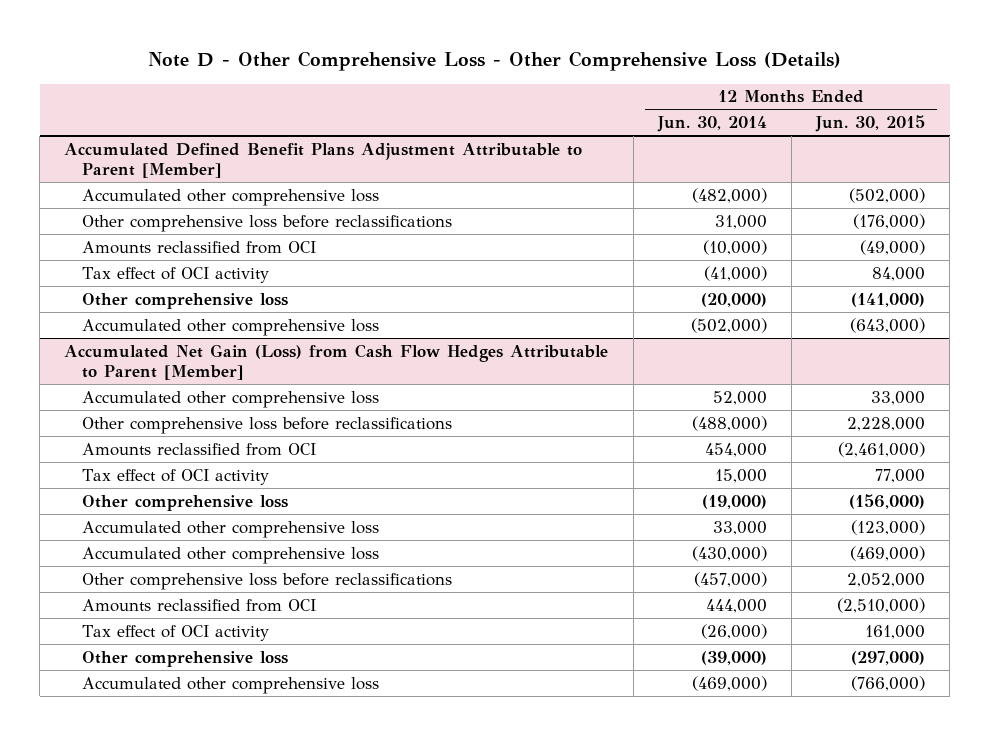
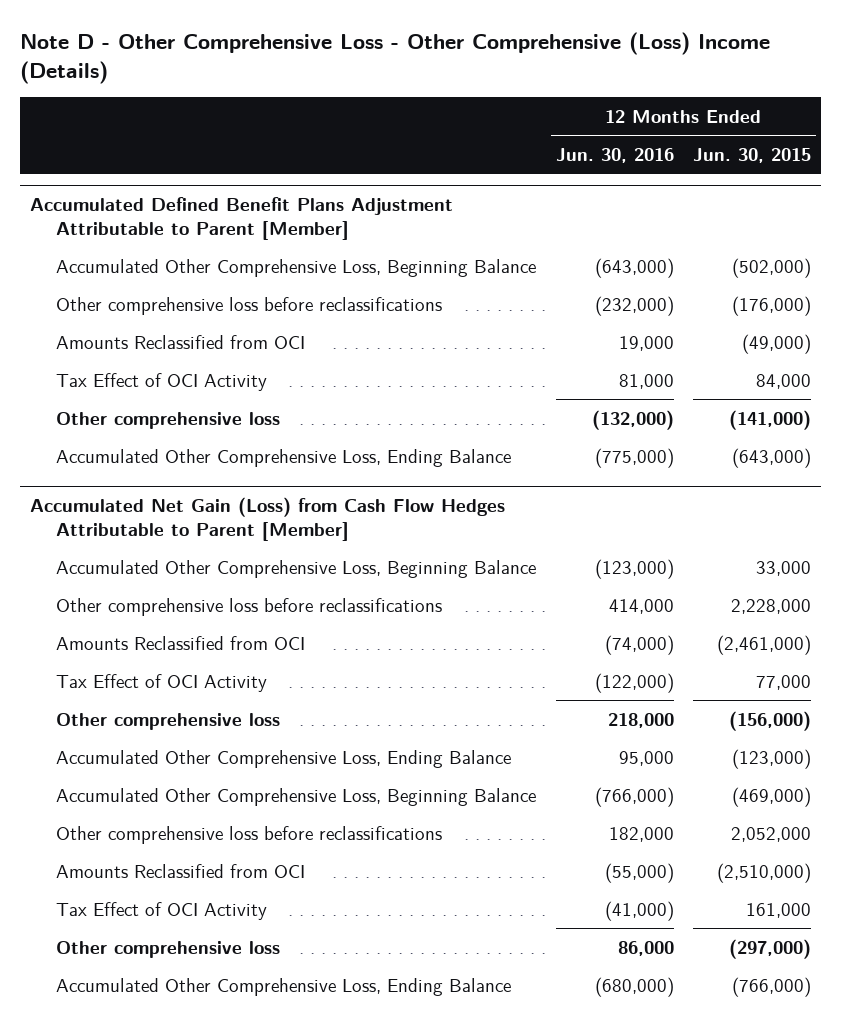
- Note D - Other Comprehensive Loss - Other Comprehensive Loss (Details)
+ Note D - Other Comprehensive Loss - Other Comprehensive (Loss) Income (Details)
- | 12 Months Ended Jun. 30, 2014 | 12 Months Ended Jun. 30, 2015
+ | 12 Months Ended Jun. 30, 2016 | 12 Months Ended Jun. 30, 2015
@ Accumulated Defined Benefit Plans Adjustment Attributable to Parent [Member]
- Accumulated other comprehensive loss | (482,000) | (502,000)
+ Accumulated Other Comprehensive Loss, Beginning Balance | (643,000) | (502,000)
- Amounts reclassified from OCI | (10,000) | (49,000)
- Tax effect of OCI activity | (41,000) | 84,000
+ Amounts Reclassified from OCI | 19,000 | (49,000)
+ Tax Effect of OCI Activity | 81,000 | 84,000
- Accumulated other comprehensive loss | (502,000) | (643,000)
+ Accumulated Other Comprehensive Loss, Ending Balance | (775,000) | (643,000)
@ Accumulated Net Gain (Loss) from Cash Flow Hedges Attributable to Parent [Member]
- Accumulated other comprehensive loss | 52,000 | 33,000
+ Accumulated Other Comprehensive Loss, Beginning Balance | (123,000) | 33,000
- Amounts reclassified from OCI | 454,000 | (2,461,000)
- Tax effect of OCI activity | 15,000 | 77,000
+ Amounts Reclassified from OCI | (74,000) | (2,461,000)
+ Tax Effect of OCI Activity | (122,000) | 77,000
- Accumulated other comprehensive loss | 33,000 | (123,000)
- Accumulated other comprehensive loss | (430,000) | (469,000)
+ Accumulated Other Comprehensive Loss, Ending Balance | 95,000 | (123,000)
+ Accumulated Other Comprehensive Loss, Beginning Balance | (766,000) | (469,000)
- Amounts reclassified from OCI | 444,000 | (2,510,000)
- Tax effect of OCI activity | (26,000) | 161,000
+ Amounts Reclassified from OCI | (55,000) | (2,510,000)
+ Tax Effect of OCI Activity | (41,000) | 161,000
- Accumulated other comprehensive loss | (469,000) | (766,000)
+ Accumulated Other Comprehensive Loss, Ending Balance | (680,000) | (766,000)

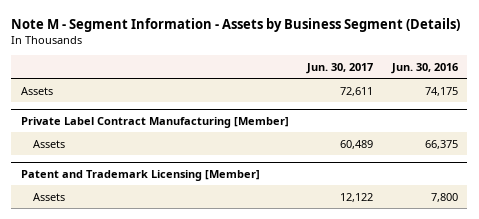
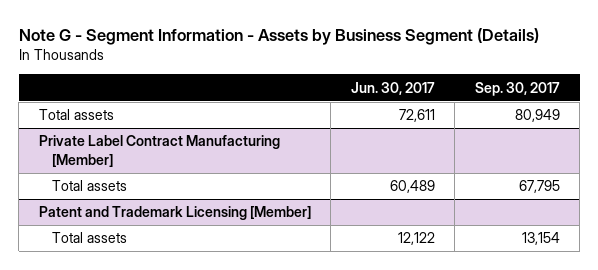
- Note M - Segment Information - Assets by Business Segment (Details)
+ Note G - Segment Information - Assets by Business Segment (Details)
- | Jun. 30, 2017 | Jun. 30, 2016
+ | Jun. 30, 2017 | Sep. 30, 2017
- Assets | 72,611 | 74,175
+ Total assets | 72,611 | 80,949
@ Private Label Contract Manufacturing [Member]
- Assets | 60,489 | 66,375
+ Total assets | 60,489 | 67,795
@ Patent and Trademark Licensing [Member]
- Assets | 12,122 | 7,800
+ Total assets | 12,122 | 13,154

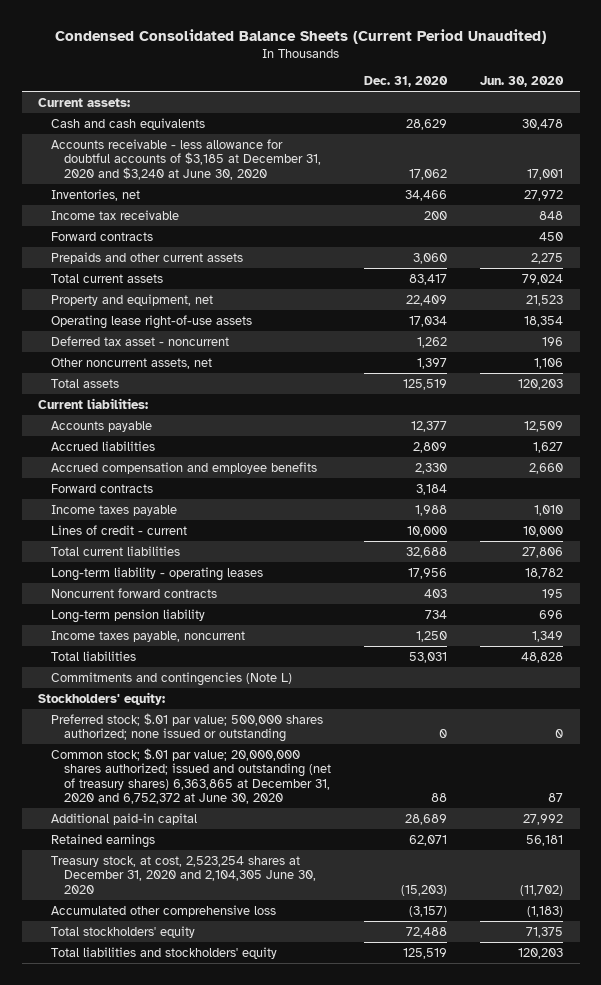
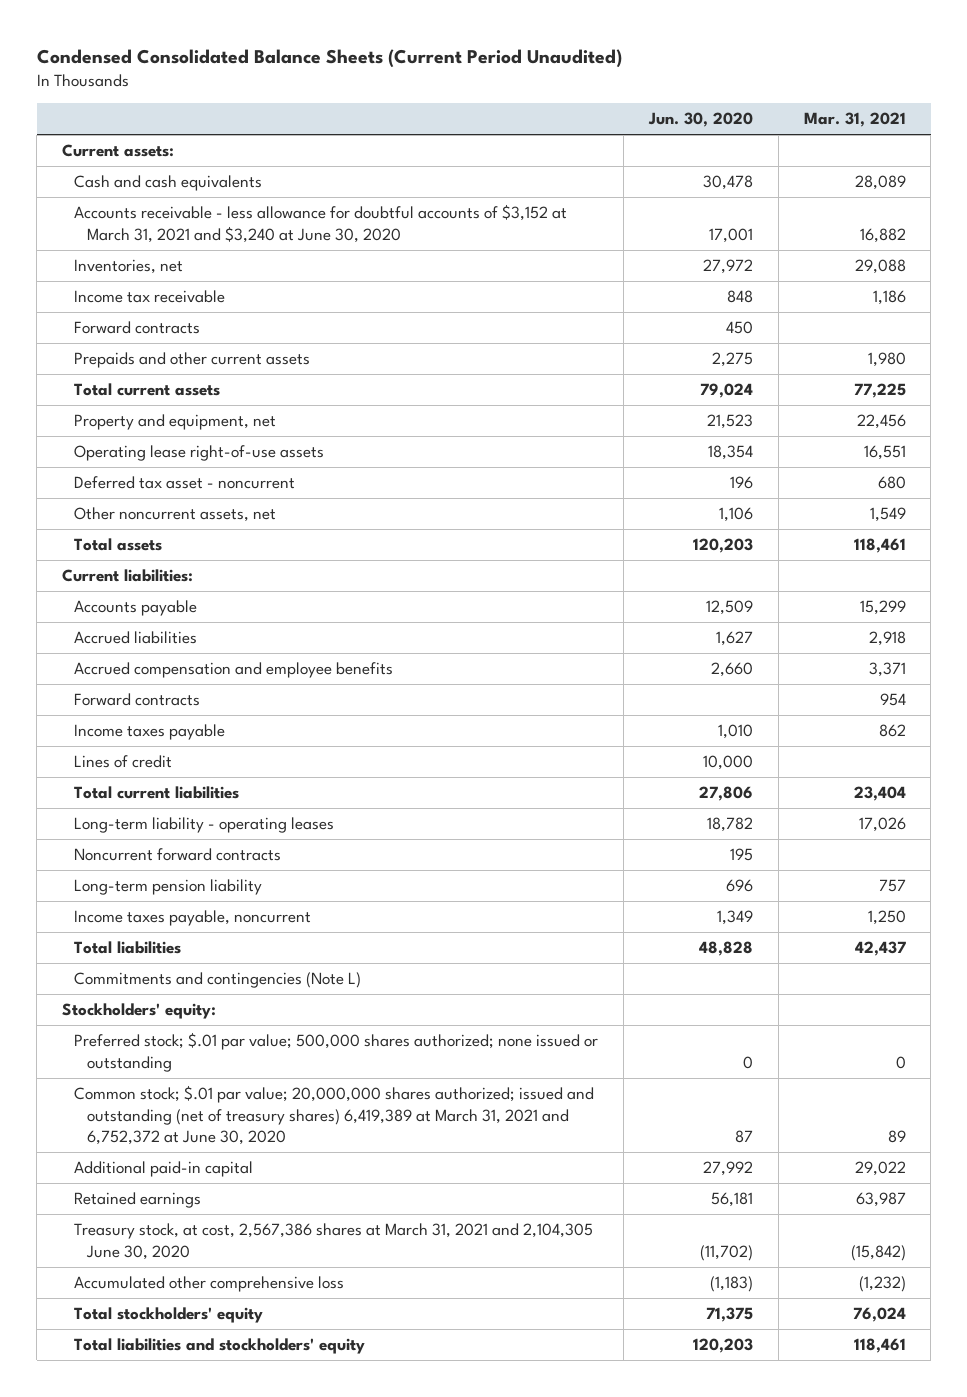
- | Dec. 31, 2020 | Jun. 30, 2020
+ | Jun. 30, 2020 | Mar. 31, 2021
- Accounts receivable - less allowance for doubtful accounts of $3,185 at December 31, 2020 and $3,240 at June 30, 2020 | 17,062 | 17,001
+ Accounts receivable - less allowance for doubtful accounts of $3,152 at March 31, 2021 and $3,240 at June 30, 2020 | 17,001 | 16,882
- Lines of credit - current | 10,000 | 10,000
+ Lines of credit | 10,000 |
- Common stock; $.01 par value; 20,000,000 shares authorized; issued and outstanding (net of treasury shares) 6,363,865 at December 31, 2020 and 6,752,372 at June 30, 2020 | 88 | 87
+ Common stock; $.01 par value; 20,000,000 shares authorized; issued and outstanding (net of treasury shares) 6,419,389 at March 31, 2021 and 6,752,372 at June 30, 2020 | 87 | 89
- Treasury stock, at cost, 2,523,254 shares at December 31, 2020 and 2,104,305 June 30, 2020 | (15,203) | (11,702)
+ Treasury stock, at cost, 2,567,386 shares at March 31, 2021 and 2,104,305 June 30, 2020 | (11,702) | (15,842)

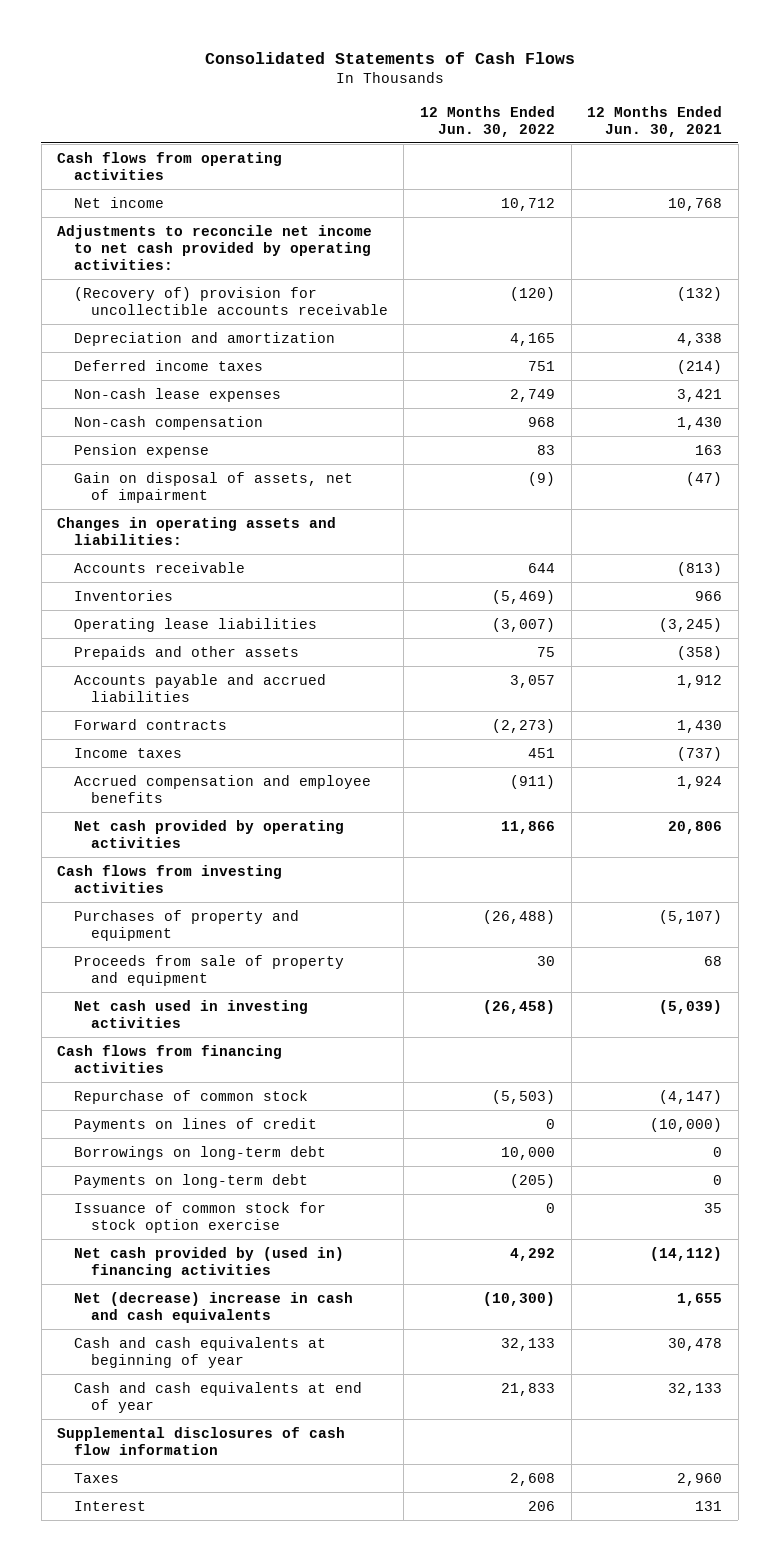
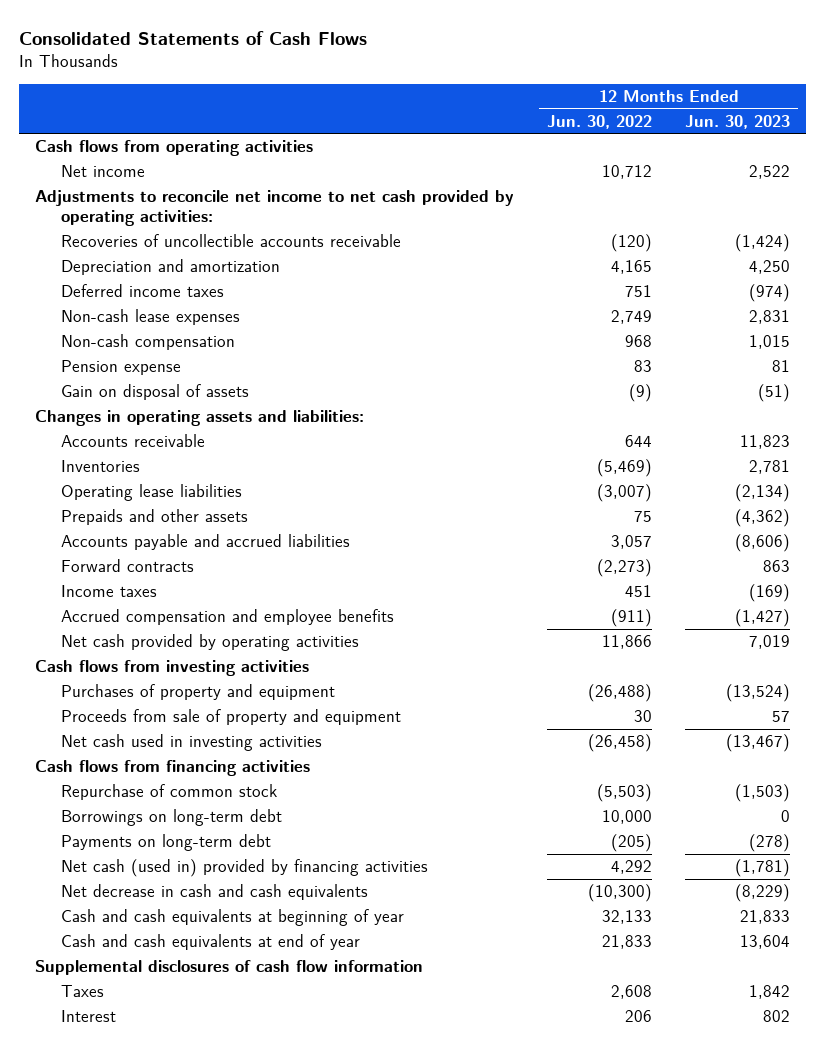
- | 12 Months Ended Jun. 30, 2022 | 12 Months Ended Jun. 30, 2021
+ | 12 Months Ended Jun. 30, 2022 | 12 Months Ended Jun. 30, 2023
- (Recovery of) provision for uncollectible accounts receivable | (120) | (132)
+ Recoveries of uncollectible accounts receivable | (120) | (1,424)
- Gain on disposal of assets, net of impairment | (9) | (47)
+ Gain on disposal of assets | (9) | (51)
- Payments on lines of credit | 0 | (10,000)
- Issuance of common stock for stock option exercise | 0 | 35
- Net cash provided by (used in) financing activities | 4,292 | (14,112)
- Net (decrease) increase in cash and cash equivalents | (10,300) | 1,655
+ Net cash (used in) provided by financing activities | 4,292 | (1,781)
+ Net decrease in cash and cash equivalents | (10,300) | (8,229)

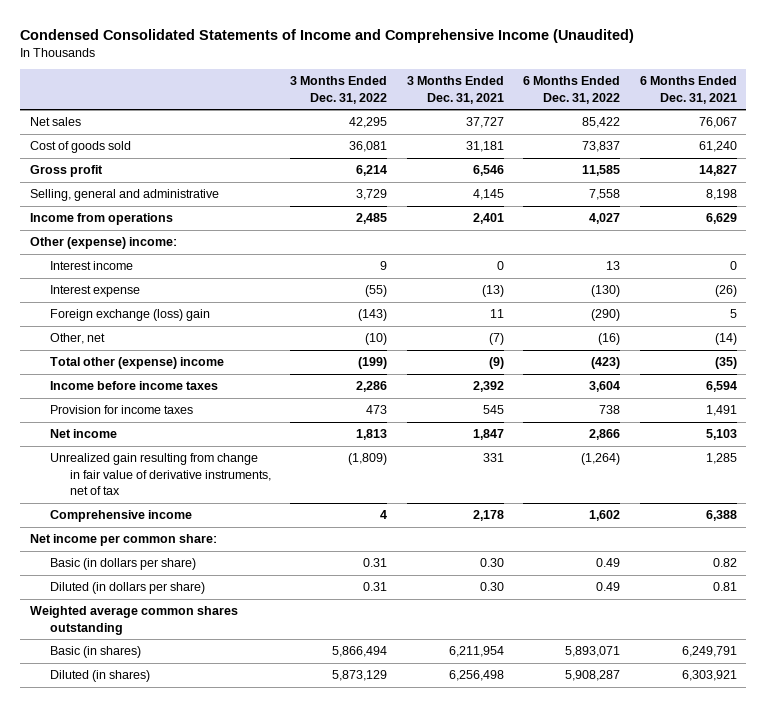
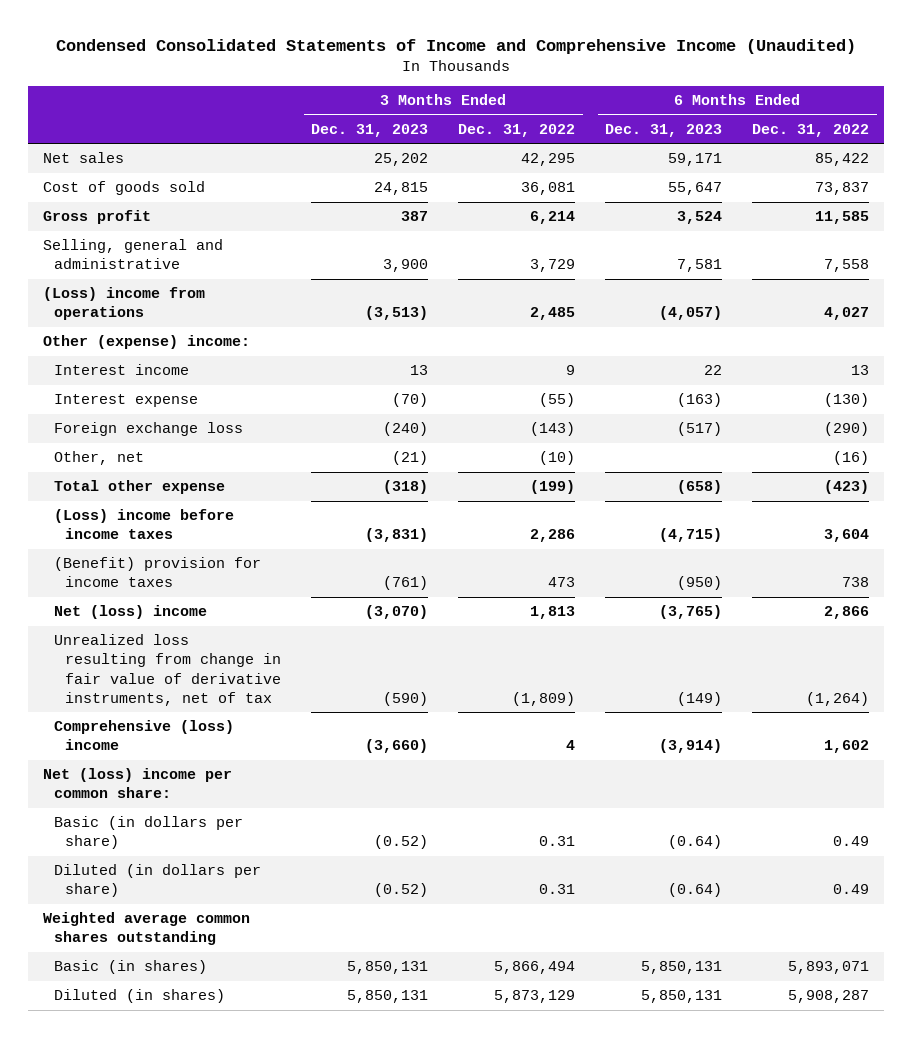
- | 3 Months Ended Dec. 31, 2022 | 3 Months Ended Dec. 31, 2021 | 6 Months Ended Dec. 31, 2022 | 6 Months Ended Dec. 31, 2021
+ | 3 Months Ended Dec. 31, 2023 | 3 Months Ended Dec. 31, 2022 | 6 Months Ended Dec. 31, 2023 | 6 Months Ended Dec. 31, 2022
- Income from operations | 2,485 | 2,401 | 4,027 | 6,629
+ (Loss) income from operations | (3,513) | 2,485 | (4,057) | 4,027
- Foreign exchange (loss) gain | (143) | 11 | (290) | 5
+ Foreign exchange loss | (240) | (143) | (517) | (290)
- Total other (expense) income | (199) | (9) | (423) | (35)
- Income before income taxes | 2,286 | 2,392 | 3,604 | 6,594
- Provision for income taxes | 473 | 545 | 738 | 1,491
- Net income | 1,813 | 1,847 | 2,866 | 5,103
- Unrealized gain resulting from change in fair value of derivative instruments, net of tax | (1,809) | 331 | (1,264) | 1,285
- Comprehensive income | 4 | 2,178 | 1,602 | 6,388
- Net income per common share:
+ Total other expense | (318) | (199) | (658) | (423)
+ (Loss) income before income taxes | (3,831) | 2,286 | (4,715) | 3,604
+ (Benefit) provision for income taxes | (761) | 473 | (950) | 738
+ Net (loss) income | (3,070) | 1,813 | (3,765) | 2,866
+ Unrealized loss resulting from change in fair value of derivative instruments, net of tax | (590) | (1,809) | (149) | (1,264)
+ Comprehensive (loss) income | (3,660) | 4 | (3,914) | 1,602
+ Net (loss) income per common share:

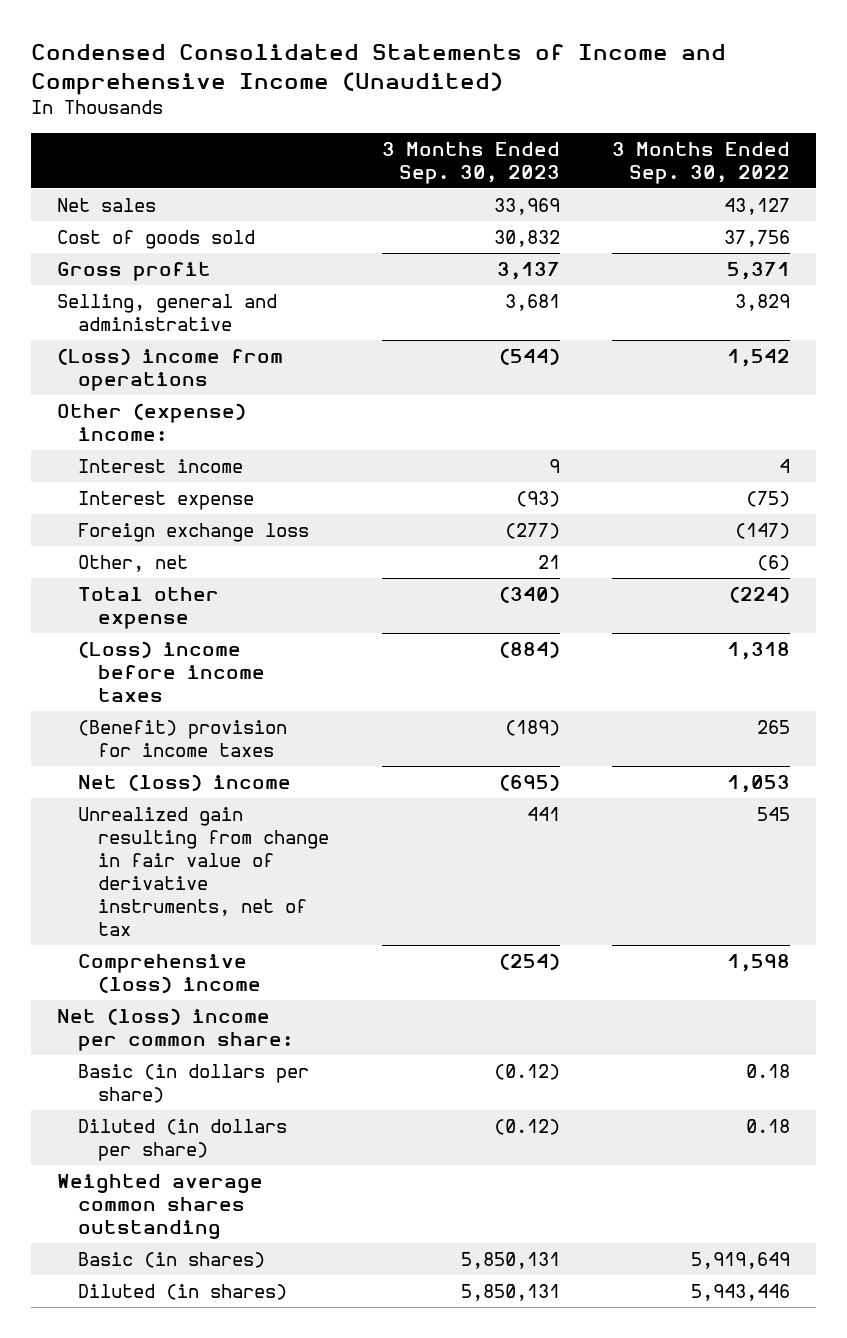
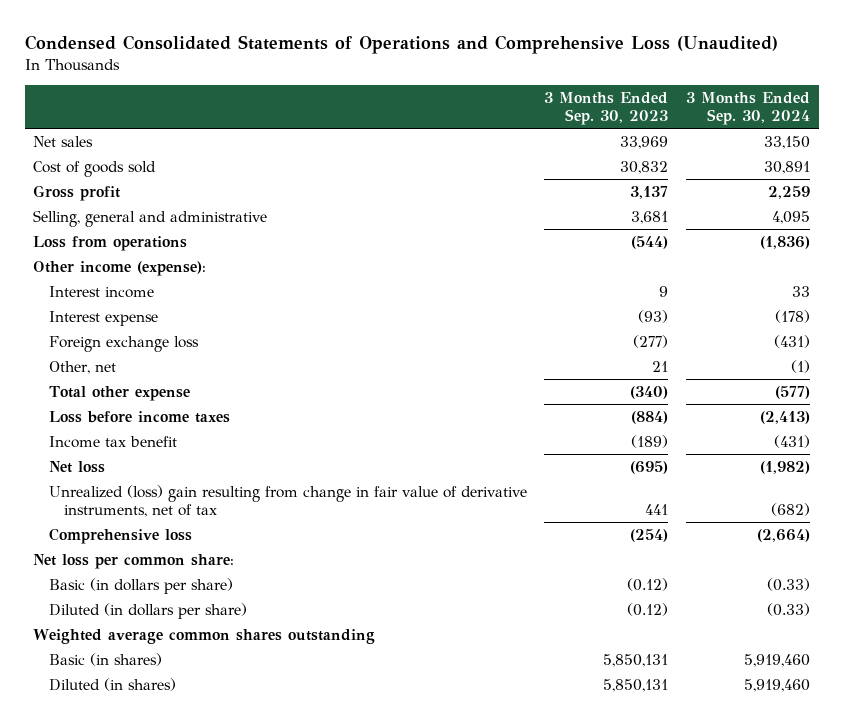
- Condensed Consolidated Statements of Income and Comprehensive Income (Unaudited)
+ Condensed Consolidated Statements of Operations and Comprehensive Loss (Unaudited)
- | 3 Months Ended Sep. 30, 2023 | 3 Months Ended Sep. 30, 2022
+ | 3 Months Ended Sep. 30, 2023 | 3 Months Ended Sep. 30, 2024
- (Loss) income from operations | (544) | 1,542
- Other (expense) income:
+ Loss from operations | (544) | (1,836)
+ Other income (expense):
- (Loss) income before income taxes | (884) | 1,318
- (Benefit) provision for income taxes | (189) | 265
- Net (loss) income | (695) | 1,053
- Unrealized gain resulting from change in fair value of derivative instruments, net of tax | 441 | 545
- Comprehensive (loss) income | (254) | 1,598
- Net (loss) income per common share:
+ Loss before income taxes | (884) | (2,413)
+ Income tax benefit | (189) | (431)
+ Net loss | (695) | (1,982)
+ Unrealized (loss) gain resulting from change in fair value of derivative instruments, net of tax | 441 | (682)
+ Comprehensive loss | (254) | (2,664)
+ Net loss per common share:

